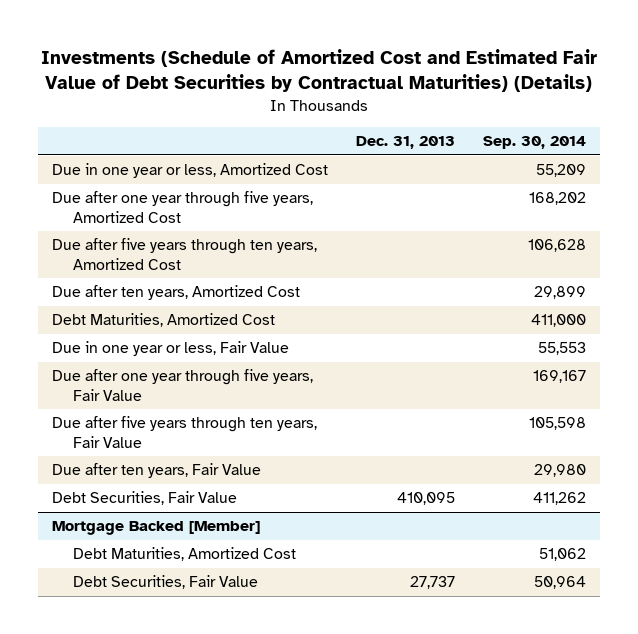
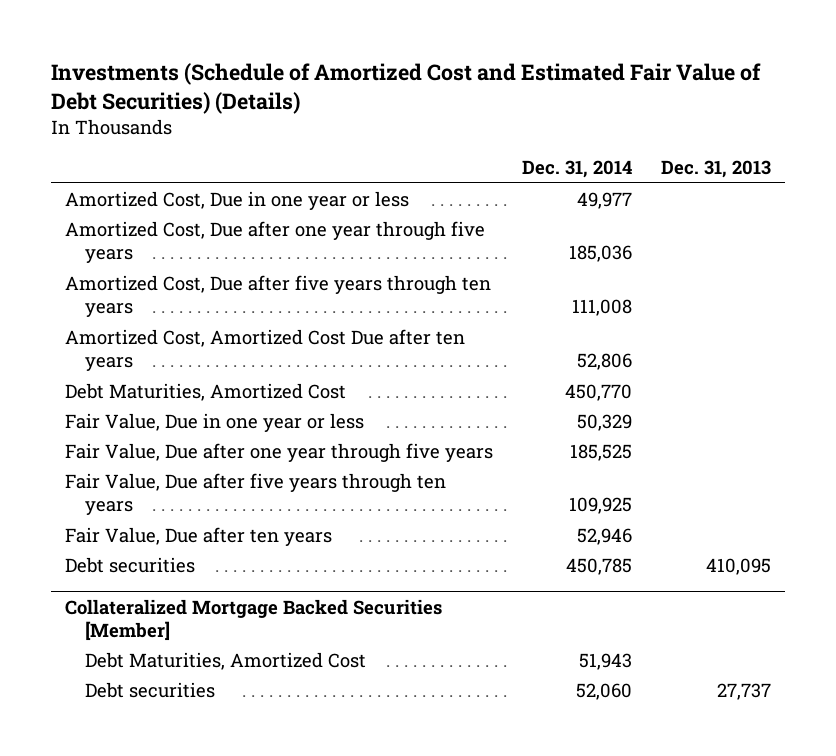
- Investments (Schedule of Amortized Cost and Estimated Fair Value of Debt Securities by Contractual Maturities) (Details)
+ Investments (Schedule of Amortized Cost and Estimated Fair Value of Debt Securities) (Details)
- | Dec. 31, 2013 | Sep. 30, 2014
+ | Dec. 31, 2014 | Dec. 31, 2013
- Due in one year or less, Amortized Cost | | 55,209
- Due after one year through five years, Amortized Cost | | 168,202
- Due after five years through ten years, Amortized Cost | | 106,628
- Due after ten years, Amortized Cost | | 29,899
+ Amortized Cost, Due in one year or less | 49,977 |
+ Amortized Cost, Due after one year through five years | 185,036 |
+ Amortized Cost, Due after five years through ten years | 111,008 |
+ Amortized Cost, Amortized Cost Due after ten years | 52,806 |
- Due in one year or less, Fair Value | | 55,553
- Due after one year through five years, Fair Value | | 169,167
- Due after five years through ten years, Fair Value | | 105,598
- Due after ten years, Fair Value | | 29,980
- Debt Securities, Fair Value | 410,095 | 411,262
- Mortgage Backed [Member]
+ Fair Value, Due in one year or less | 50,329 |
+ Fair Value, Due after one year through five years | 185,525 |
+ Fair Value, Due after five years through ten years | 109,925 |
+ Fair Value, Due after ten years | 52,946 |
+ Debt securities | 450,785 | 410,095
+ Collateralized Mortgage Backed Securities [Member]
- Debt Securities, Fair Value | 27,737 | 50,964
+ Debt securities | 52,060 | 27,737

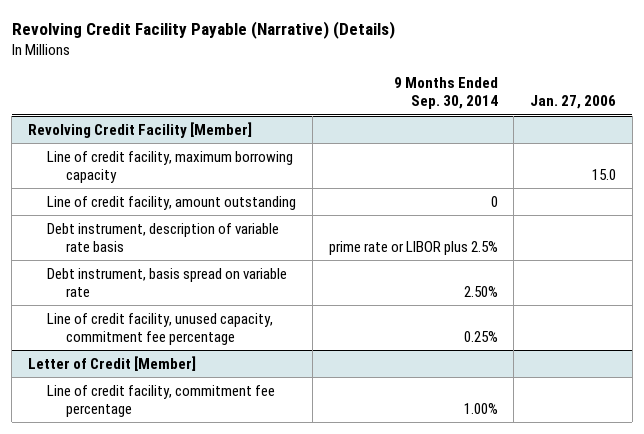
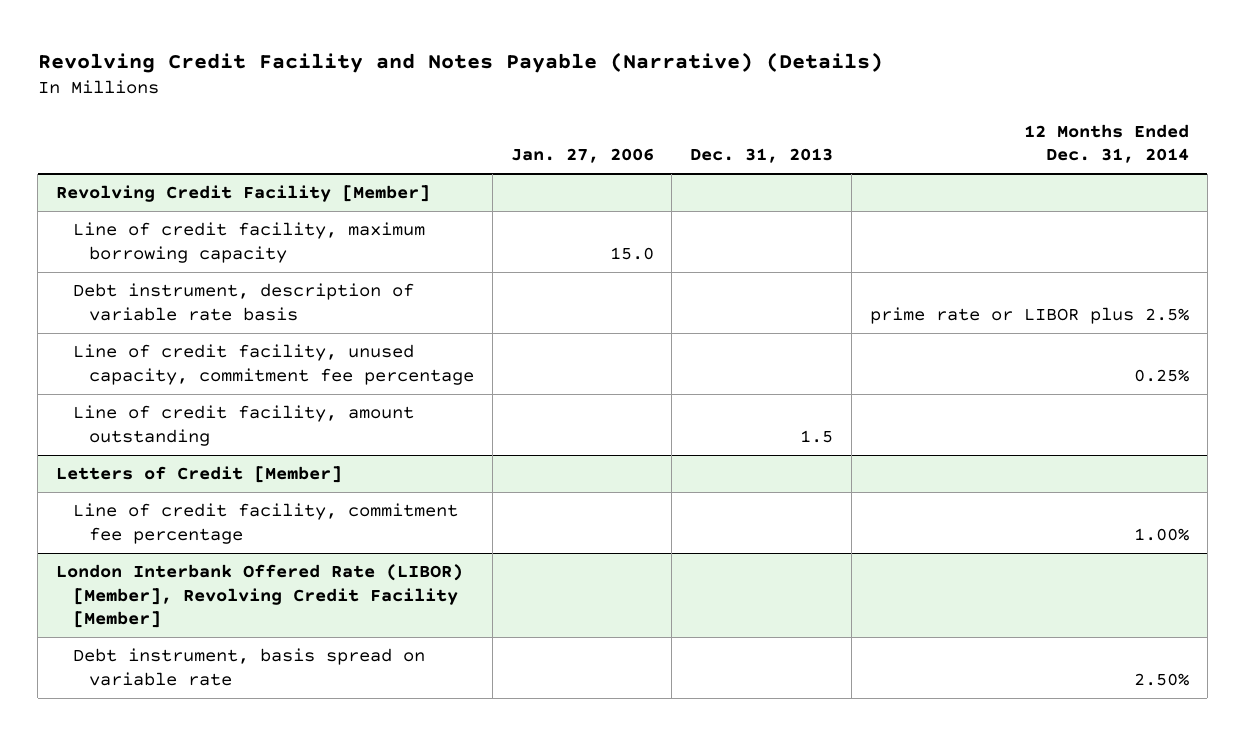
- Revolving Credit Facility Payable (Narrative) (Details)
+ Revolving Credit Facility and Notes Payable (Narrative) (Details)
- | 9 Months Ended Sep. 30, 2014 | Jan. 27, 2006
+ | Jan. 27, 2006 | Dec. 31, 2013 | 12 Months Ended Dec. 31, 2014
@ Revolving Credit Facility [Member]
- Debt instrument, basis spread on variable rate | 2.50% |
- Letter of Credit [Member]
@ Revolving Credit Facility [Member]
moved down: Line of credit facility, amount outstanding | | 1.5 |
+ Letters of Credit [Member]
+ London Interbank Offered Rate (LIBOR) [Member], Revolving Credit Facility [Member]
+ Debt instrument, basis spread on variable rate | | | 2.50%

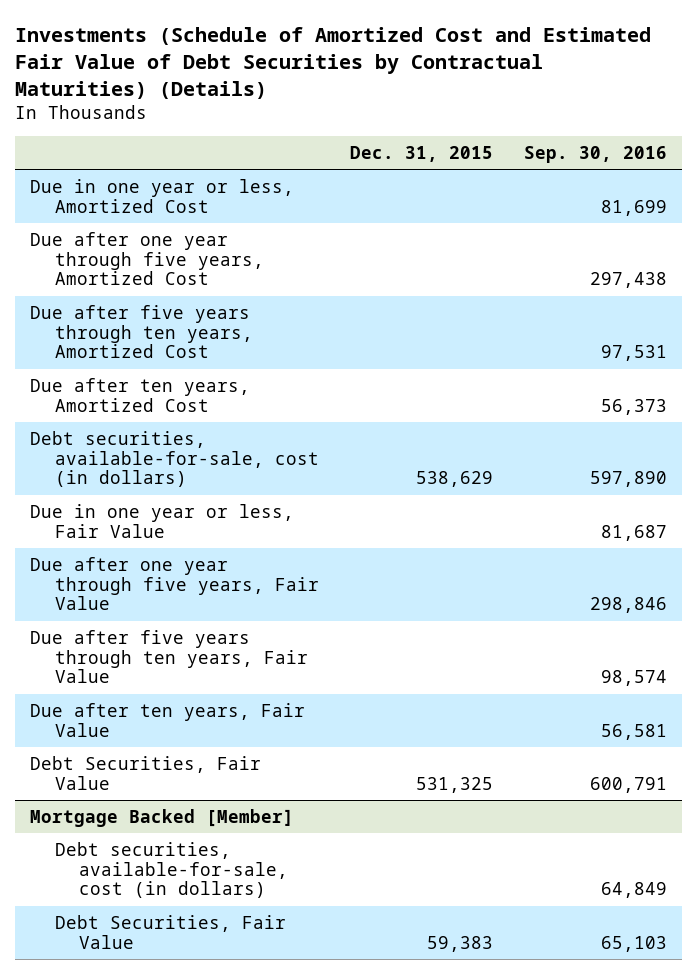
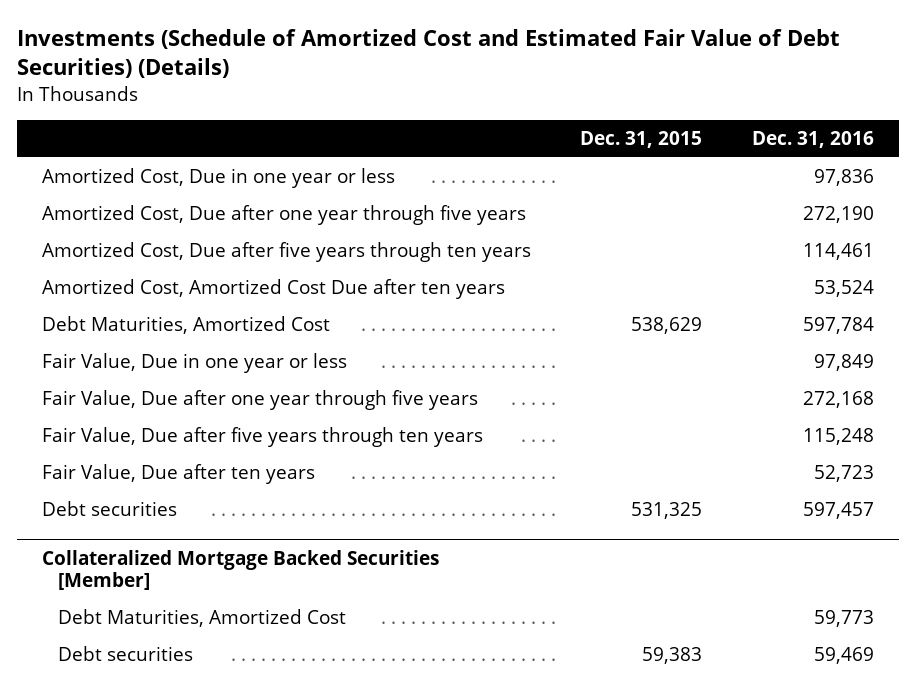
- Investments (Schedule of Amortized Cost and Estimated Fair Value of Debt Securities by Contractual Maturities) (Details)
+ Investments (Schedule of Amortized Cost and Estimated Fair Value of Debt Securities) (Details)
- | Dec. 31, 2015 | Sep. 30, 2016
+ | Dec. 31, 2015 | Dec. 31, 2016
- Due in one year or less, Amortized Cost | | 81,699
- Due after one year through five years, Amortized Cost | | 297,438
- Due after five years through ten years, Amortized Cost | | 97,531
- Due after ten years, Amortized Cost | | 56,373
- Debt securities, available-for-sale, cost (in dollars) | 538,629 | 597,890
- Due in one year or less, Fair Value | | 81,687
- Due after one year through five years, Fair Value | | 298,846
- Due after five years through ten years, Fair Value | | 98,574
- Due after ten years, Fair Value | | 56,581
- Debt Securities, Fair Value | 531,325 | 600,791
- Mortgage Backed [Member]
- Debt securities, available-for-sale, cost (in dollars) | | 64,849
- Debt Securities, Fair Value | 59,383 | 65,103
+ Amortized Cost, Due in one year or less | | 97,836
+ Amortized Cost, Due after one year through five years | | 272,190
+ Amortized Cost, Due after five years through ten years | | 114,461
+ Amortized Cost, Amortized Cost Due after ten years | | 53,524
+ Debt Maturities, Amortized Cost | 538,629 | 597,784
+ Fair Value, Due in one year or less | | 97,849
+ Fair Value, Due after one year through five years | | 272,168
+ Fair Value, Due after five years through ten years | | 115,248
+ Fair Value, Due after ten years | | 52,723
+ Debt securities | 531,325 | 597,457
+ Collateralized Mortgage Backed Securities [Member]
+ Debt Maturities, Amortized Cost | | 59,773
+ Debt securities | 59,383 | 59,469

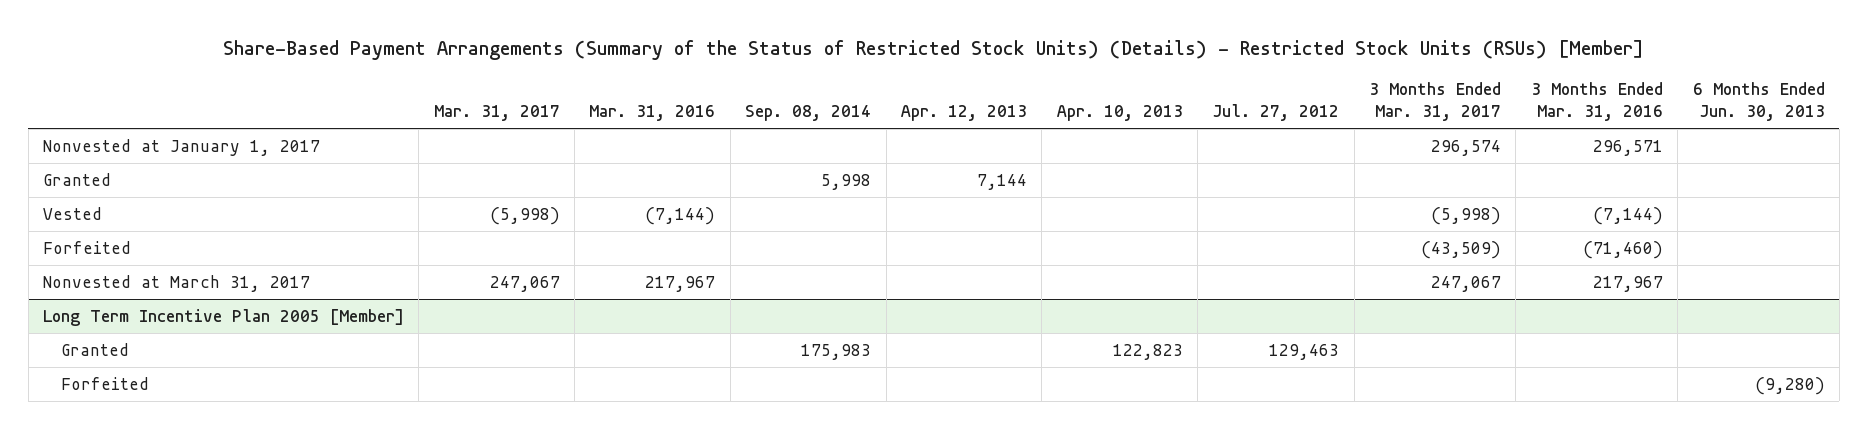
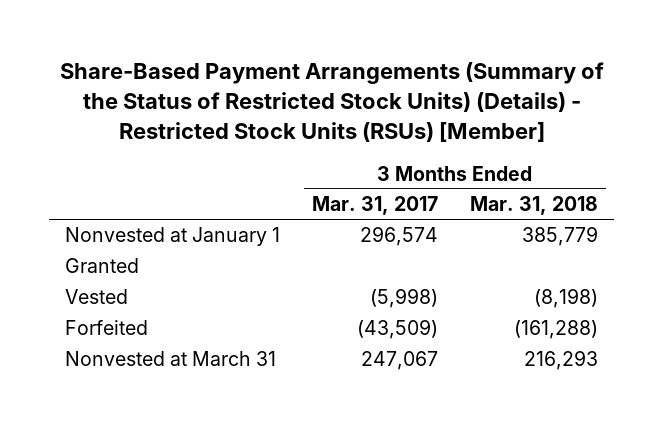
- | Mar. 31, 2017 | Mar. 31, 2016 | Sep. 08, 2014 | Apr. 12, 2013 | Apr. 10, 2013 | Jul. 27, 2012 | 3 Months Ended Mar. 31, 2017 | 3 Months Ended Mar. 31, 2016 | 6 Months Ended Jun. 30, 2013
+ | 3 Months Ended Mar. 31, 2017 | 3 Months Ended Mar. 31, 2018
- Nonvested at January 1, 2017 | | | | | | | 296,574 | 296,571 |
+ Nonvested at January 1 | 296,574 | 385,779
- Nonvested at March 31, 2017 | 247,067 | 217,967 | | | | | 247,067 | 217,967 |
- Long Term Incentive Plan 2005 [Member]
- Granted | | | 175,983 | | 122,823 | 129,463 | | |
- Forfeited | | | | | | | | | (9,280)
+ Nonvested at March 31 | 247,067 | 216,293

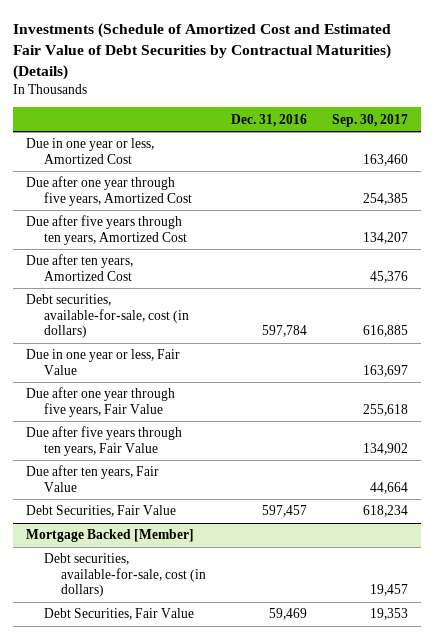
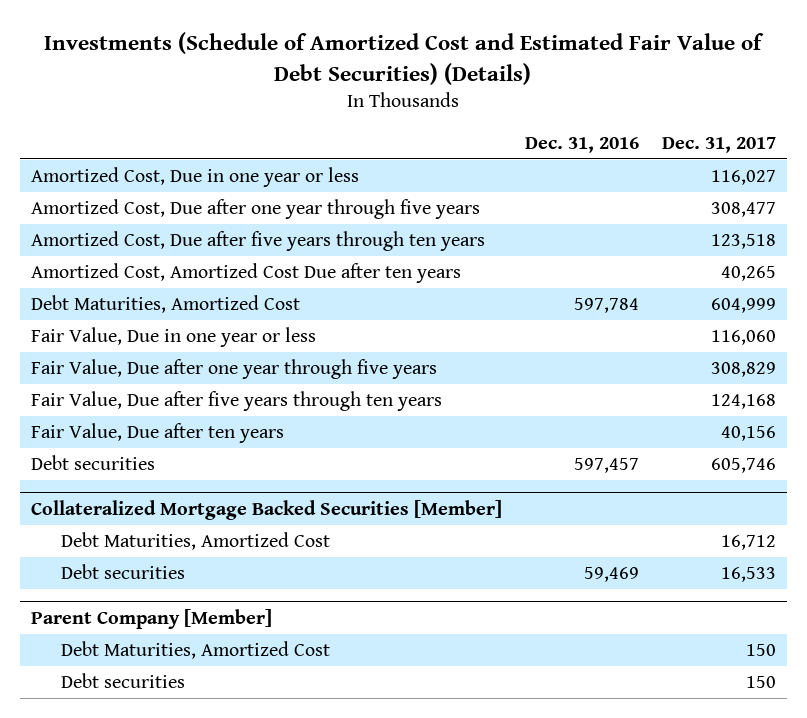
- Investments (Schedule of Amortized Cost and Estimated Fair Value of Debt Securities by Contractual Maturities) (Details)
+ Investments (Schedule of Amortized Cost and Estimated Fair Value of Debt Securities) (Details)
- | Dec. 31, 2016 | Sep. 30, 2017
+ | Dec. 31, 2016 | Dec. 31, 2017
- Due in one year or less, Amortized Cost | | 163,460
- Due after one year through five years, Amortized Cost | | 254,385
- Due after five years through ten years, Amortized Cost | | 134,207
- Due after ten years, Amortized Cost | | 45,376
- Debt securities, available-for-sale, cost (in dollars) | 597,784 | 616,885
- Due in one year or less, Fair Value | | 163,697
- Due after one year through five years, Fair Value | | 255,618
- Due after five years through ten years, Fair Value | | 134,902
- Due after ten years, Fair Value | | 44,664
- Debt Securities, Fair Value | 597,457 | 618,234
- Mortgage Backed [Member]
- Debt securities, available-for-sale, cost (in dollars) | | 19,457
- Debt Securities, Fair Value | 59,469 | 19,353
+ Amortized Cost, Due in one year or less | | 116,027
+ Amortized Cost, Due after one year through five years | | 308,477
+ Amortized Cost, Due after five years through ten years | | 123,518
+ Amortized Cost, Amortized Cost Due after ten years | | 40,265
+ Debt Maturities, Amortized Cost | 597,784 | 604,999
+ Fair Value, Due in one year or less | | 116,060
+ Fair Value, Due after one year through five years | | 308,829
+ Fair Value, Due after five years through ten years | | 124,168
+ Fair Value, Due after ten years | | 40,156
+ Debt securities | 597,457 | 605,746
+ Collateralized Mortgage Backed Securities [Member]
+ Debt Maturities, Amortized Cost | | 16,712
+ Debt securities | 59,469 | 16,533
+ Parent Company [Member]
+ Debt Maturities, Amortized Cost | | 150
+ Debt securities | | 150

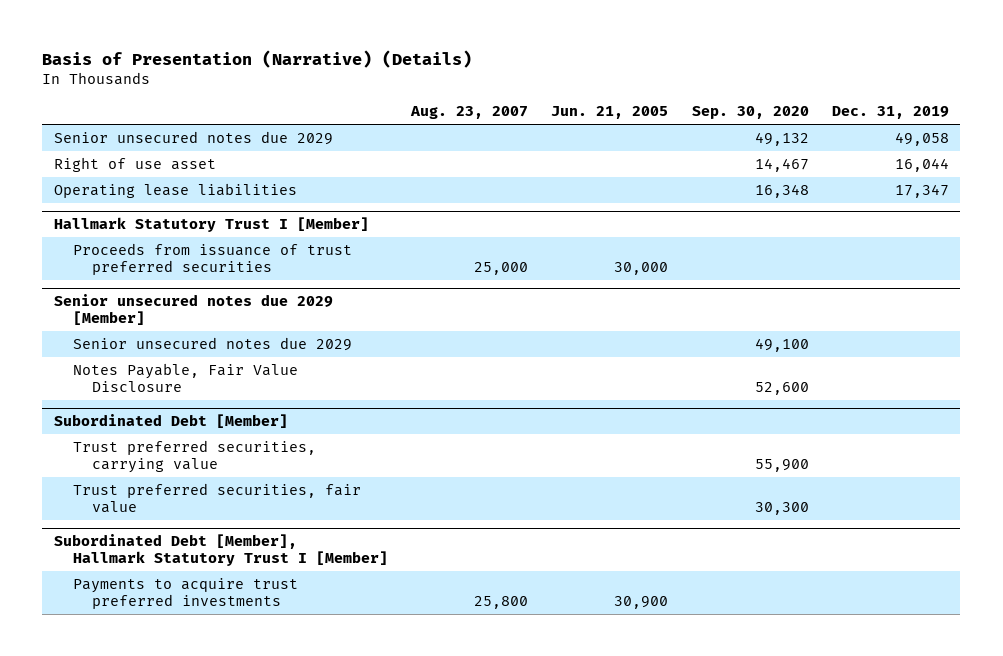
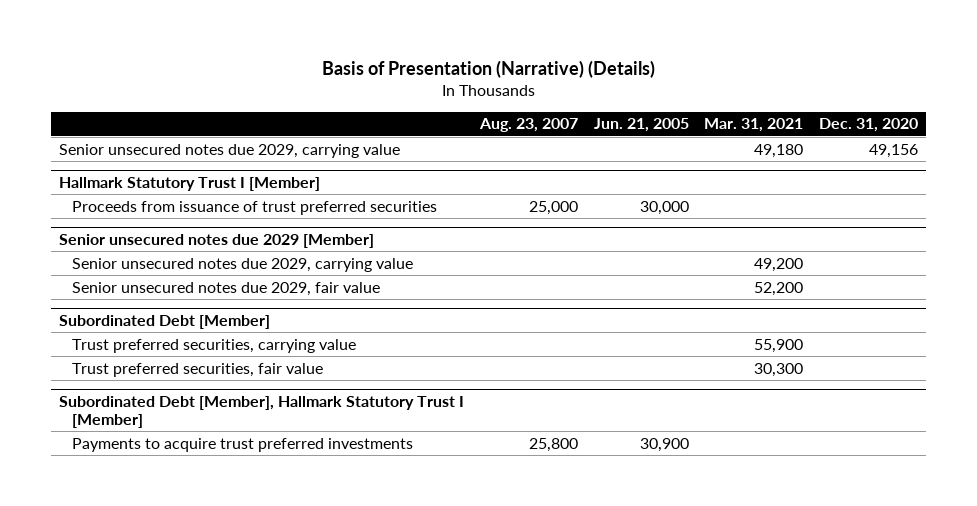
- | Aug. 23, 2007 | Jun. 21, 2005 | Sep. 30, 2020 | Dec. 31, 2019
+ | Aug. 23, 2007 | Jun. 21, 2005 | Mar. 31, 2021 | Dec. 31, 2020
- Senior unsecured notes due 2029 | | | 49,132 | 49,058
- Right of use asset | | | 14,467 | 16,044
- Operating lease liabilities | | | 16,348 | 17,347
+ Senior unsecured notes due 2029, carrying value | | | 49,180 | 49,156
@ Senior unsecured notes due 2029 [Member]
- Senior unsecured notes due 2029 | | | 49,100 |
- Notes Payable, Fair Value Disclosure | | | 52,600 |
+ Senior unsecured notes due 2029, carrying value | | | 49,200 |
+ Senior unsecured notes due 2029, fair value | | | 52,200 |

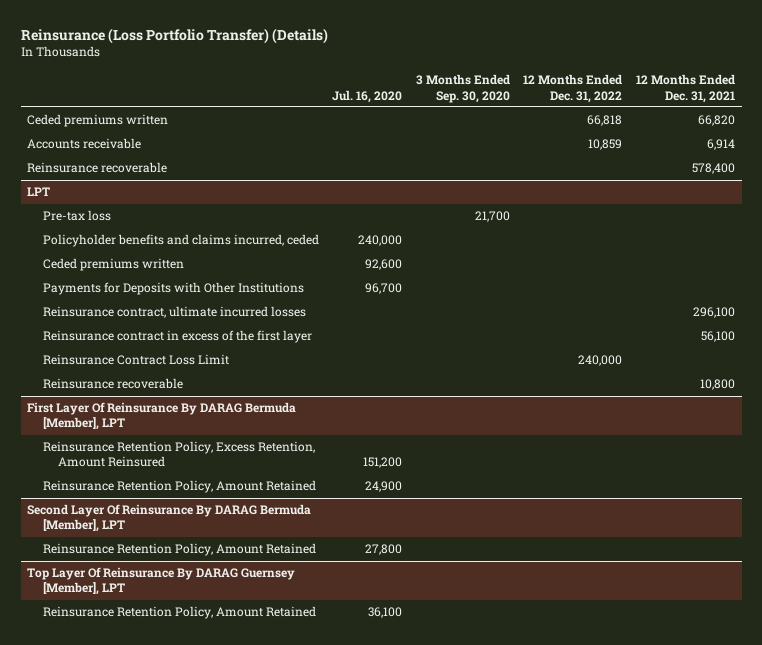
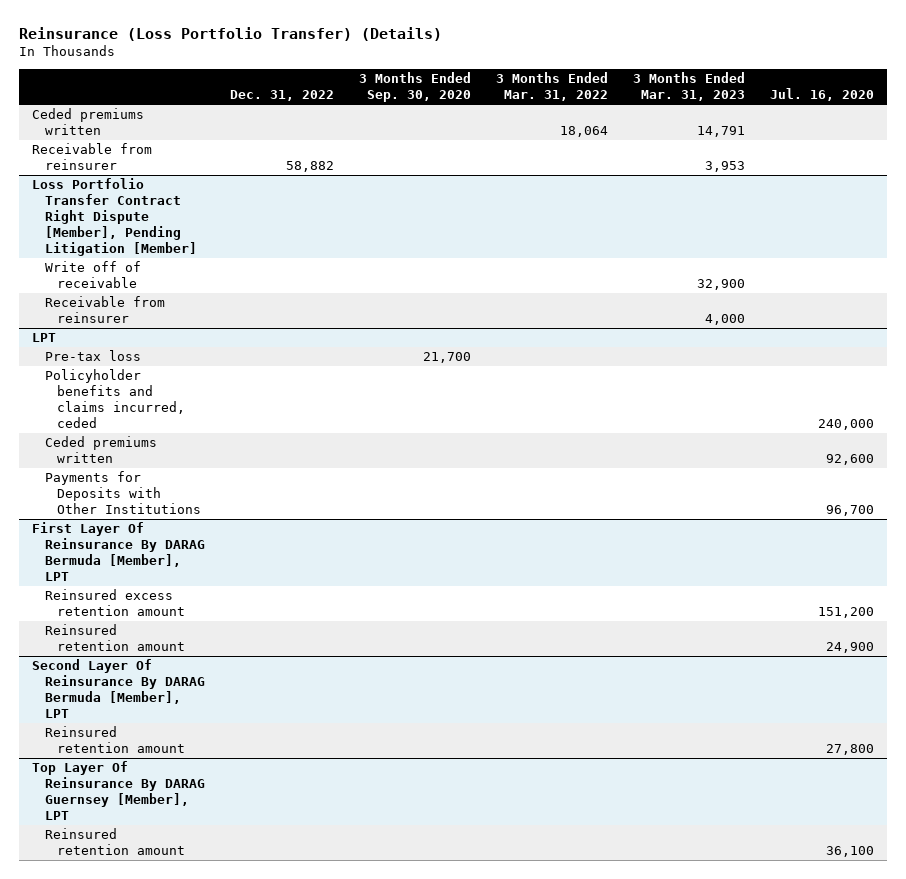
- | Jul. 16, 2020 | 3 Months Ended Sep. 30, 2020 | 12 Months Ended Dec. 31, 2022 | 12 Months Ended Dec. 31, 2021
+ | Dec. 31, 2022 | 3 Months Ended Sep. 30, 2020 | 3 Months Ended Mar. 31, 2022 | 3 Months Ended Mar. 31, 2023 | Jul. 16, 2020
- Accounts receivable | | | 10,859 | 6,914
- Reinsurance recoverable | | | | 578,400
+ Receivable from reinsurer | 58,882 | | | 3,953 |
+ Loss Portfolio Transfer Contract Right Dispute [Member], Pending Litigation [Member]
+ Write off of receivable | | | | 32,900 |
+ Receivable from reinsurer | | | | 4,000 |
@ LPT
- Reinsurance contract, ultimate incurred losses | | | | 296,100
- Reinsurance contract in excess of the first layer | | | | 56,100
- Reinsurance Contract Loss Limit | | | 240,000 |
- Reinsurance recoverable | | | | 10,800
@ First Layer Of Reinsurance By DARAG Bermuda [Member], LPT
- Reinsurance Retention Policy, Excess Retention, Amount Reinsured | 151,200 | | |
- Reinsurance Retention Policy, Amount Retained | 24,900 | | |
+ Reinsured excess retention amount | | | | | 151,200
+ Reinsured retention amount | | | | | 24,900
@ Second Layer Of Reinsurance By DARAG Bermuda [Member], LPT
- Reinsurance Retention Policy, Amount Retained | 27,800 | | |
+ Reinsured retention amount | | | | | 27,800
@ Top Layer Of Reinsurance By DARAG Guernsey [Member], LPT
- Reinsurance Retention Policy, Amount Retained | 36,100 | | |
+ Reinsured retention amount | | | | | 36,100

